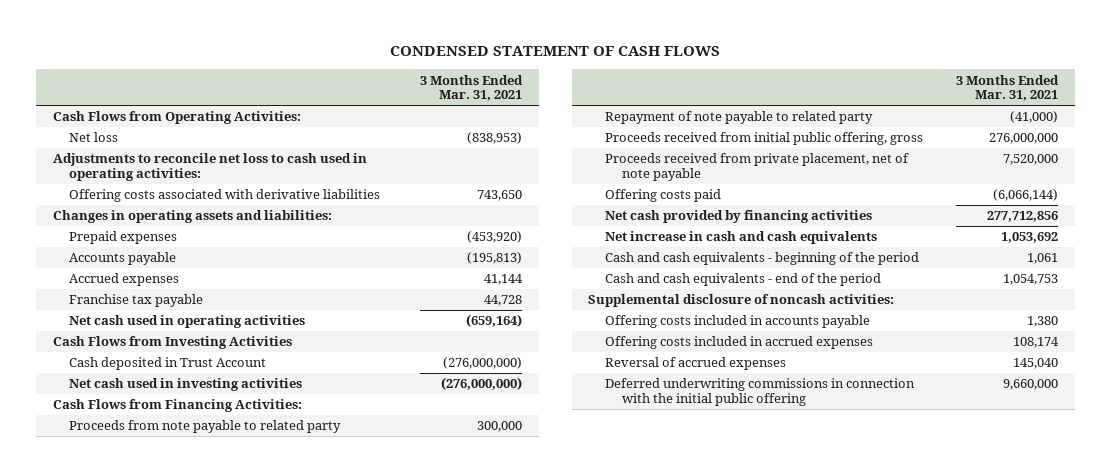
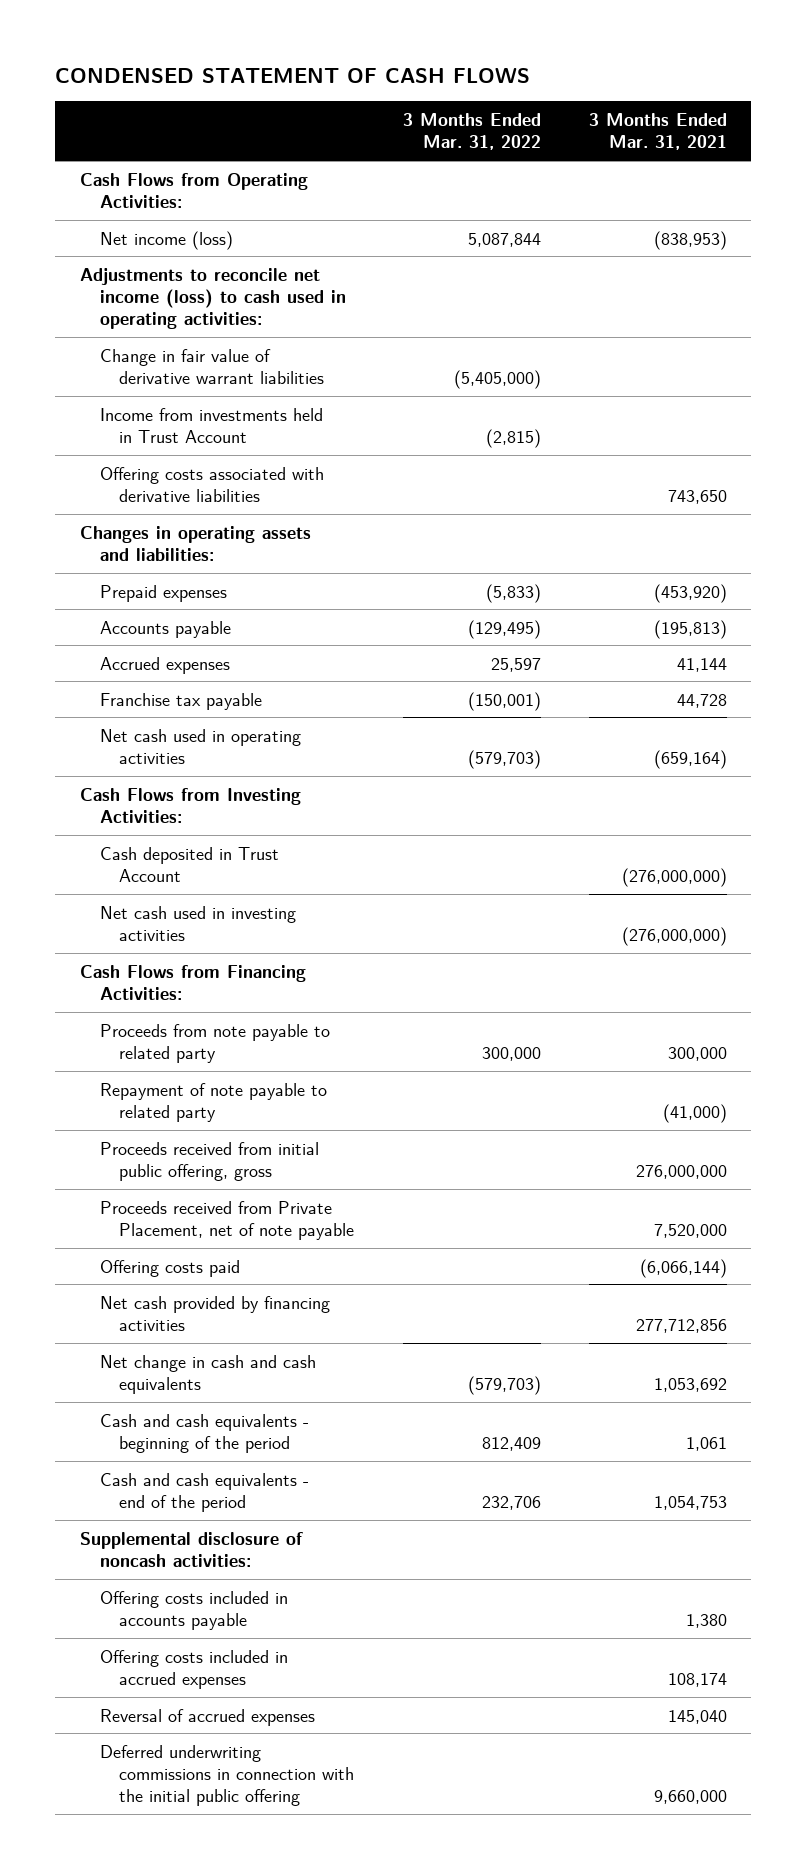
- | 3 Months Ended Mar. 31, 2021
+ | 3 Months Ended Mar. 31, 2022 | 3 Months Ended Mar. 31, 2021
- Net loss | (838,953)
- Adjustments to reconcile net loss to cash used in operating activities:
+ Net income (loss) | 5,087,844 | (838,953)
+ Adjustments to reconcile net income (loss) to cash used in operating activities:
+ Change in fair value of derivative warrant liabilities | (5,405,000) |
+ Income from investments held in Trust Account | (2,815) |
- Cash Flows from Investing Activities
+ Cash Flows from Investing Activities:
- Proceeds received from private placement, net of note payable | 7,520,000
+ Proceeds received from Private Placement, net of note payable | | 7,520,000
- Net increase in cash and cash equivalents | 1,053,692
+ Net change in cash and cash equivalents | (579,703) | 1,053,692

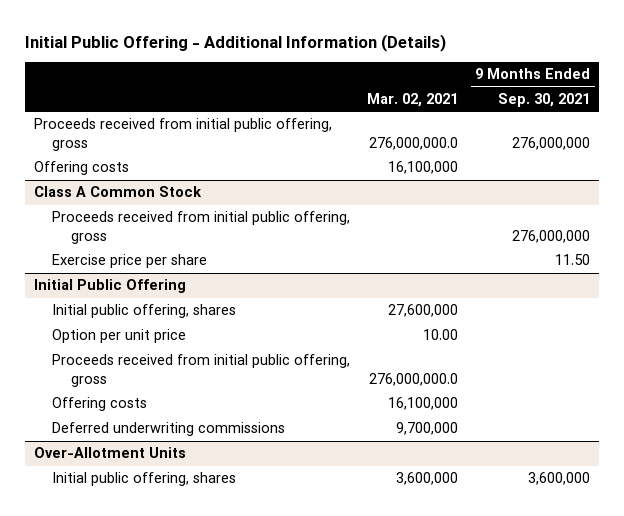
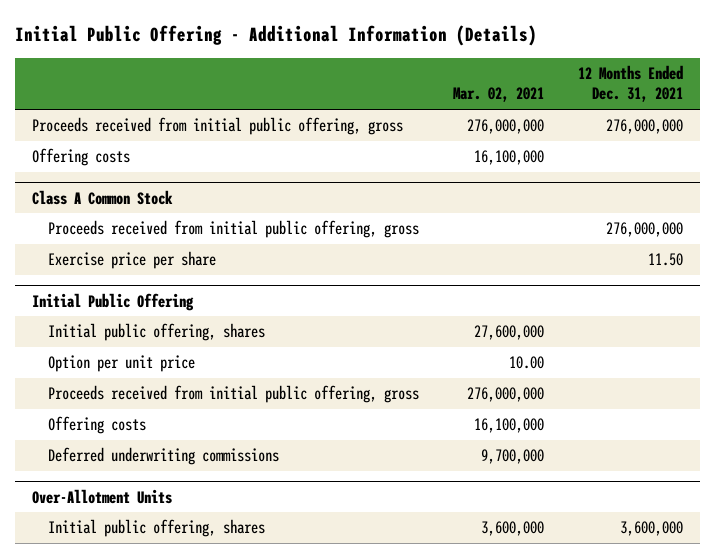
- | Mar. 02, 2021 | 9 Months Ended Sep. 30, 2021
+ | Mar. 02, 2021 | 12 Months Ended Dec. 31, 2021
- Proceeds received from initial public offering, gross | 276,000,000.0 | 276,000,000
+ Proceeds received from initial public offering, gross | 276,000,000 | 276,000,000
@ Initial Public Offering
- Proceeds received from initial public offering, gross | 276,000,000.0 |
+ Proceeds received from initial public offering, gross | 276,000,000 |

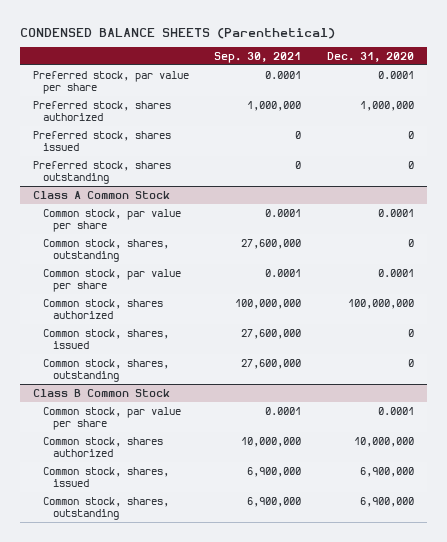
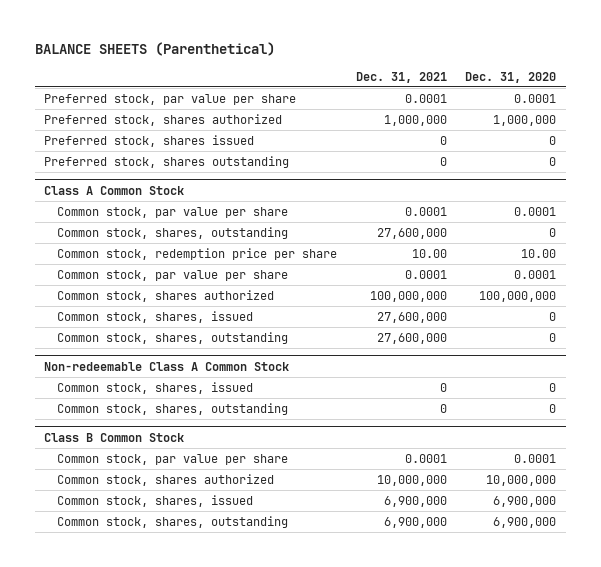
- CONDENSED BALANCE SHEETS (Parenthetical)
+ BALANCE SHEETS (Parenthetical)
- | Sep. 30, 2021 | Dec. 31, 2020
+ | Dec. 31, 2021 | Dec. 31, 2020
@ Class A Common Stock
+ Common stock, redemption price per share | 10.00 | 10.00
+ Non-redeemable Class A Common Stock
+ Common stock, shares, issued | 0 | 0
+ Common stock, shares, outstanding | 0 | 0

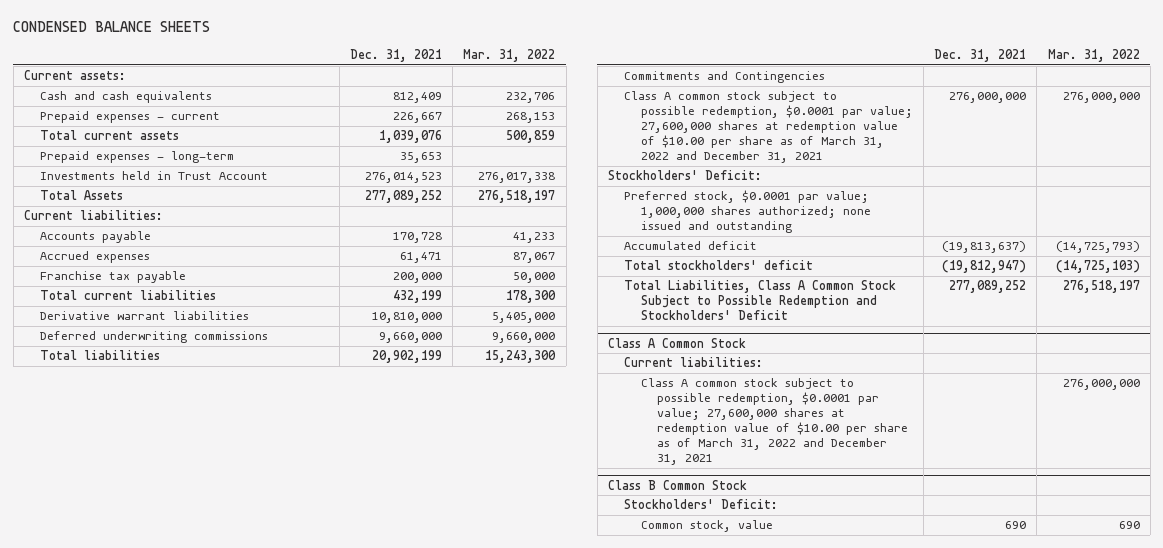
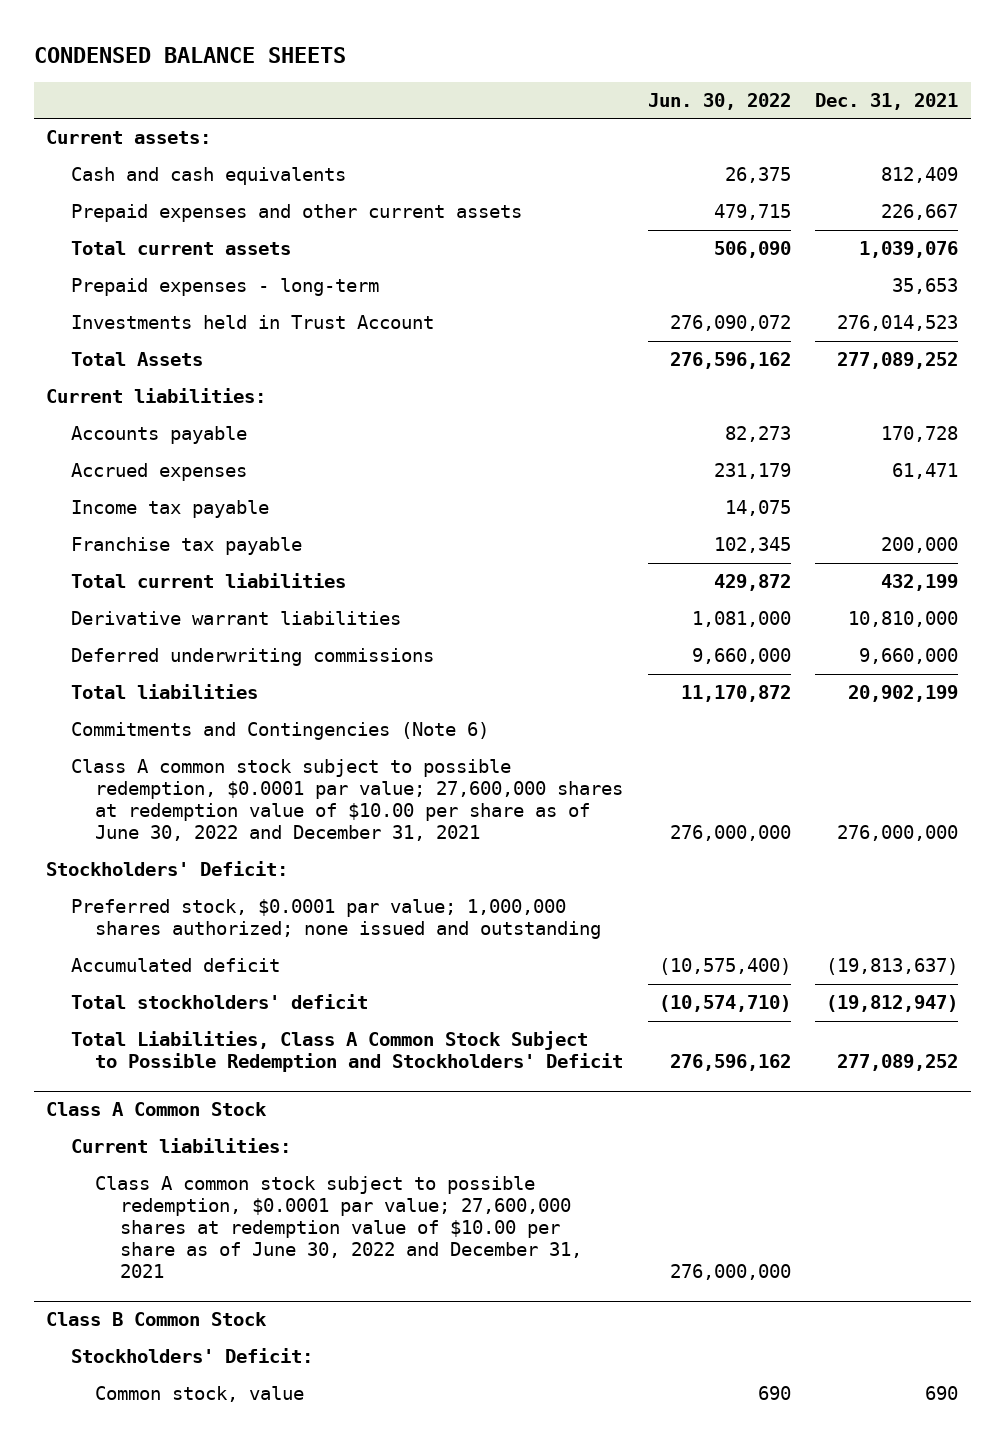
- | Dec. 31, 2021 | Mar. 31, 2022
+ | Jun. 30, 2022 | Dec. 31, 2021
- Prepaid expenses - current | 226,667 | 268,153
+ Prepaid expenses and other current assets | 479,715 | 226,667
+ Income tax payable | 14,075 |
- Commitments and Contingencies
- Class A common stock subject to possible redemption, $0.0001 par value; 27,600,000 shares at redemption value of $10.00 per share as of March 31, 2022 and December 31, 2021 | 276,000,000 | 276,000,000
+ Commitments and Contingencies (Note 6)
+ Class A common stock subject to possible redemption, $0.0001 par value; 27,600,000 shares at redemption value of $10.00 per share as of June 30, 2022 and December 31, 2021 | 276,000,000 | 276,000,000
@ Class A Common Stock
- Class A common stock subject to possible redemption, $0.0001 par value; 27,600,000 shares at redemption value of $10.00 per share as of March 31, 2022 and December 31, 2021 | | 276,000,000
+ Class A common stock subject to possible redemption, $0.0001 par value; 27,600,000 shares at redemption value of $10.00 per share as of June 30, 2022 and December 31, 2021 | 276,000,000 |

